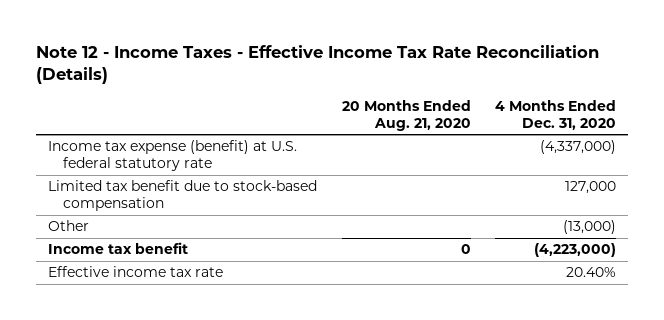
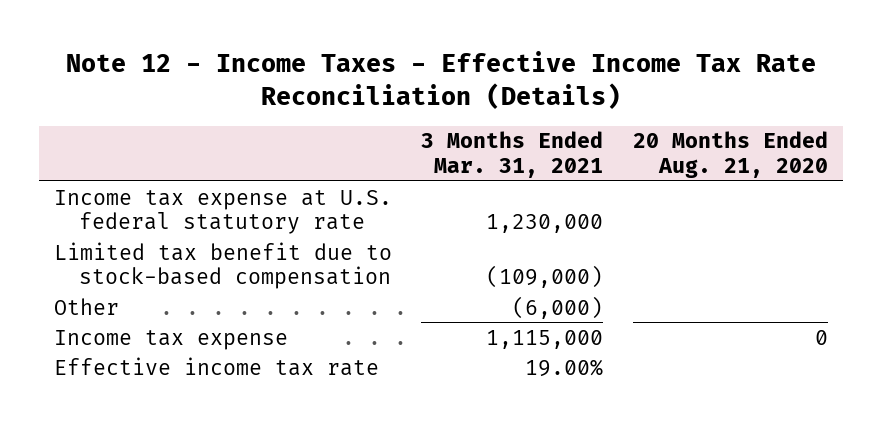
- | 20 Months Ended Aug. 21, 2020 | 4 Months Ended Dec. 31, 2020
+ | 3 Months Ended Mar. 31, 2021 | 20 Months Ended Aug. 21, 2020
- Income tax expense (benefit) at U.S. federal statutory rate | | (4,337,000)
+ Income tax expense at U.S. federal statutory rate | 1,230,000 |
- Income tax benefit | 0 | (4,223,000)
+ Income tax expense | 1,115,000 | 0

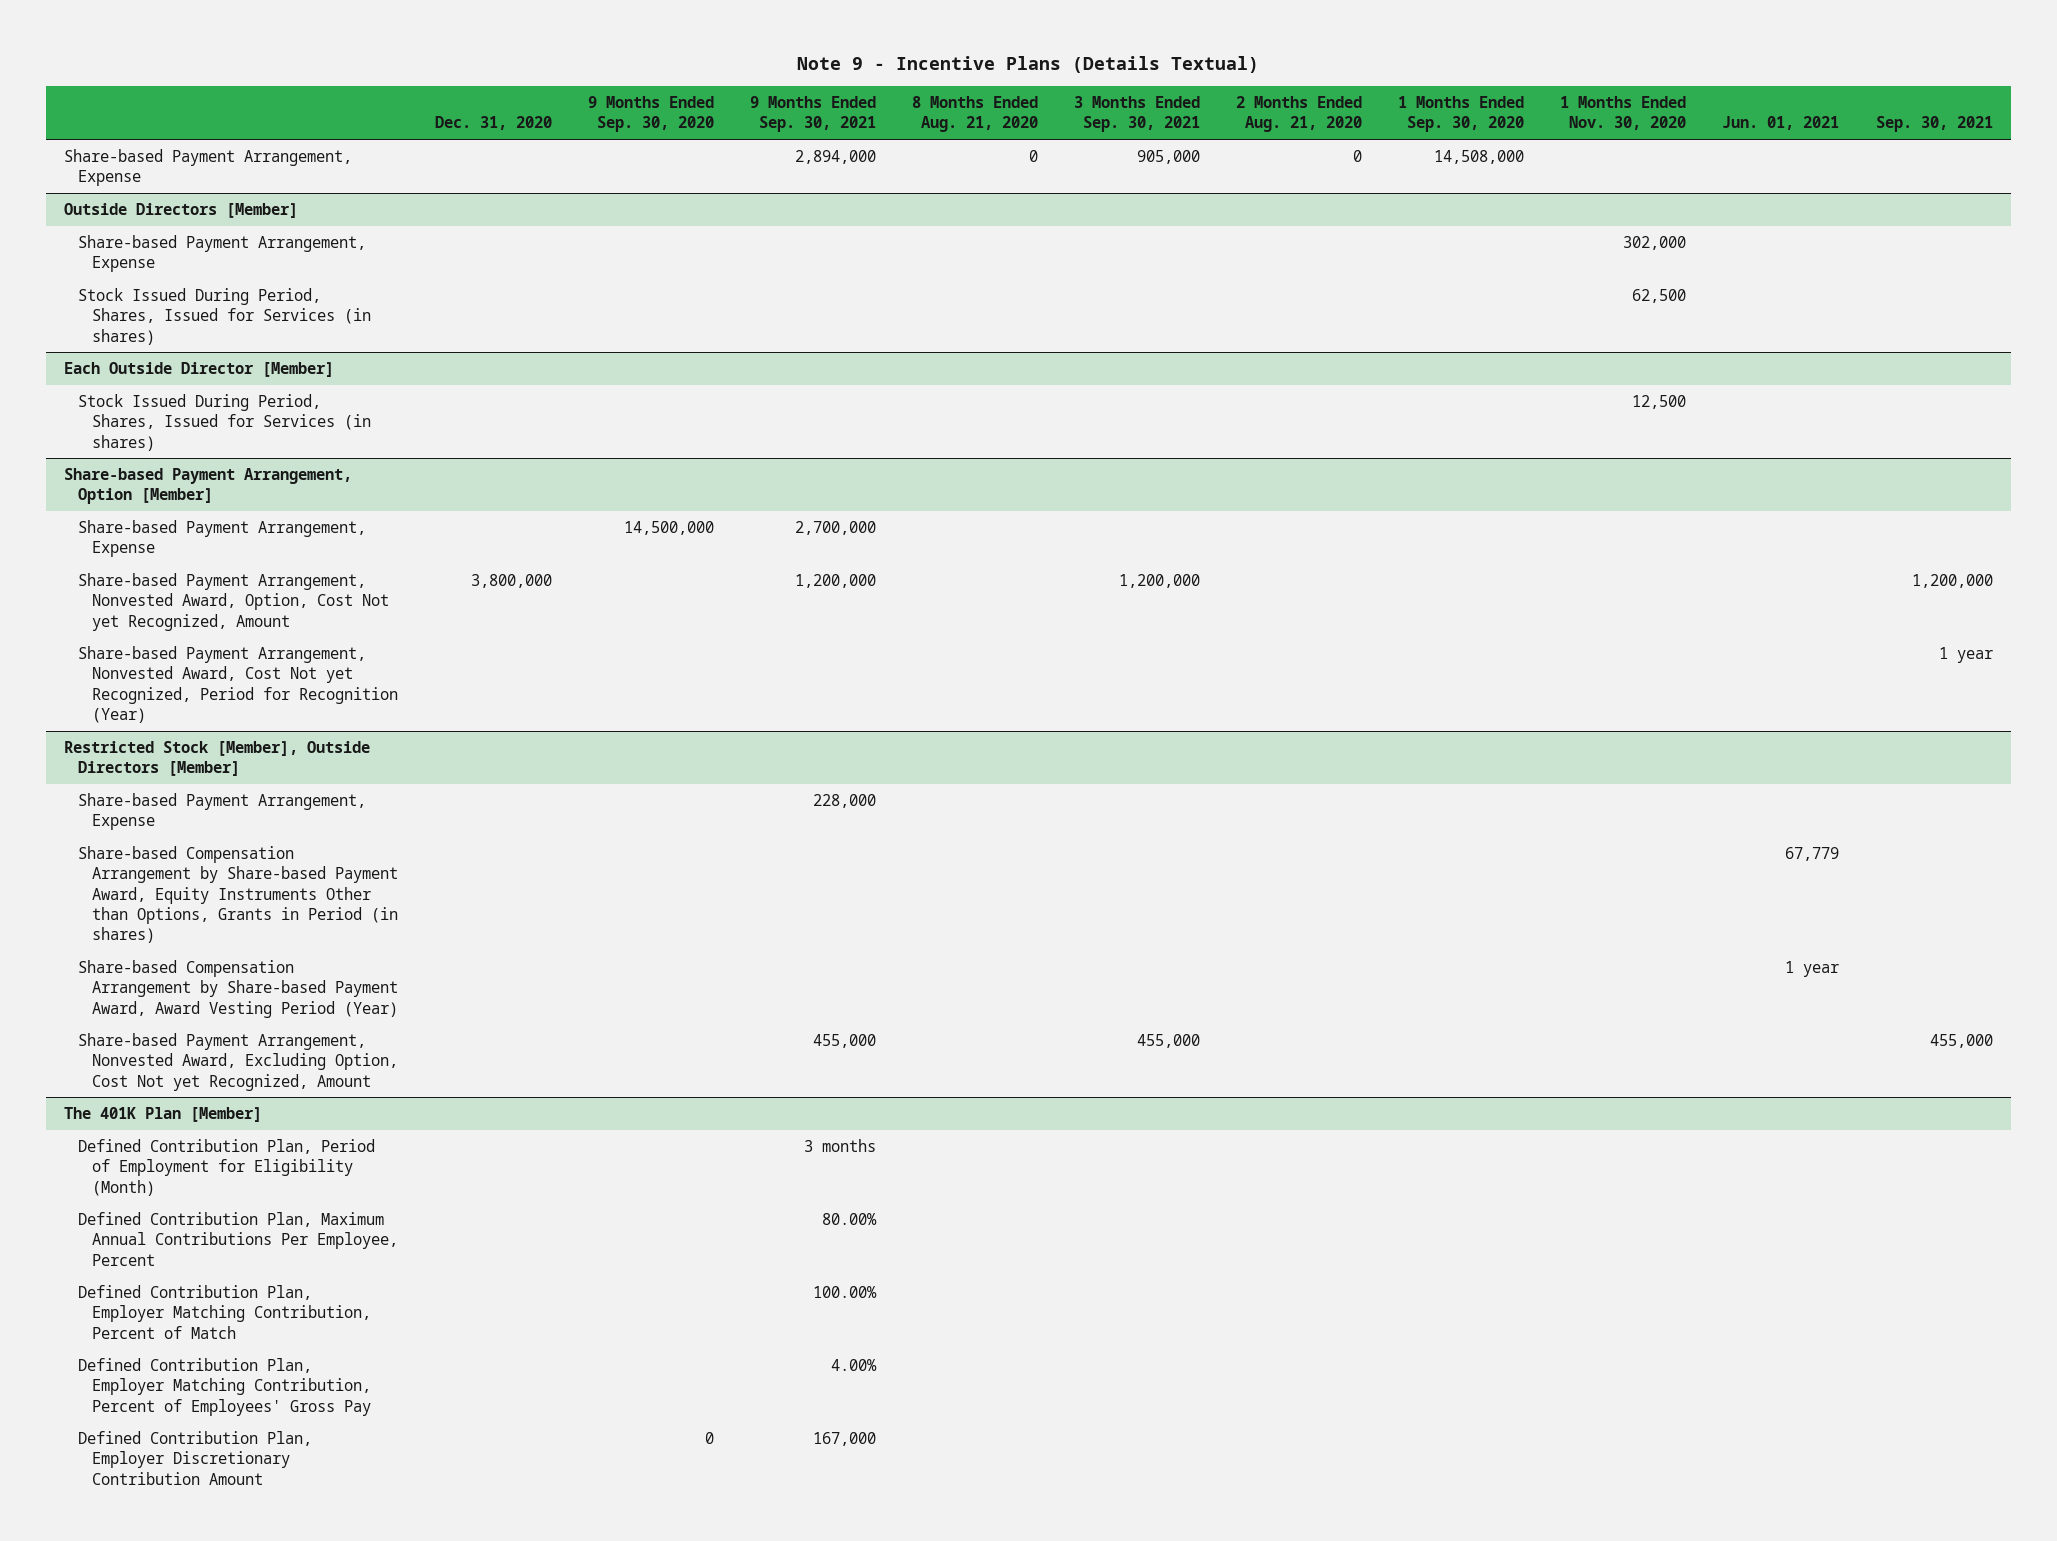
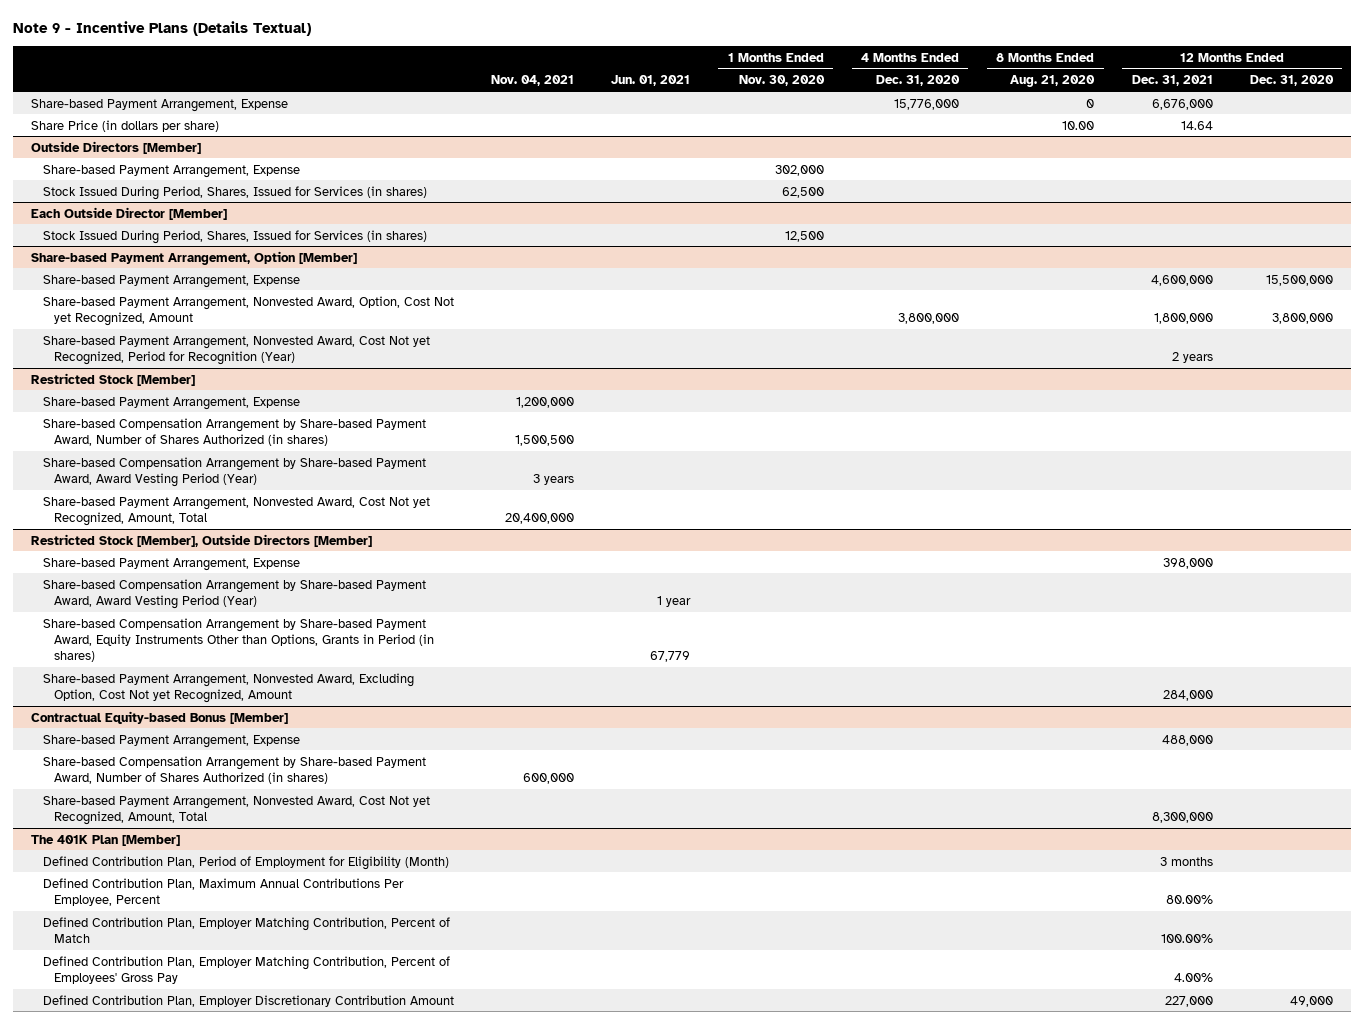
- | Dec. 31, 2020 | 9 Months Ended Sep. 30, 2020 | 9 Months Ended Sep. 30, 2021 | 8 Months Ended Aug. 21, 2020 | 3 Months Ended Sep. 30, 2021 | 2 Months Ended Aug. 21, 2020 | 1 Months Ended Sep. 30, 2020 | 1 Months Ended Nov. 30, 2020 | Jun. 01, 2021 | Sep. 30, 2021
+ | Nov. 04, 2021 | Jun. 01, 2021 | 1 Months Ended Nov. 30, 2020 | 4 Months Ended Dec. 31, 2020 | 8 Months Ended Aug. 21, 2020 | 12 Months Ended Dec. 31, 2021 | 12 Months Ended Dec. 31, 2020
+ Share Price (in dollars per share) | | | | | 10.00 | 14.64 |
+ Restricted Stock [Member]
+ Share-based Payment Arrangement, Expense | 1,200,000 | | | | | |
+ Share-based Compensation Arrangement by Share-based Payment Award, Number of Shares Authorized (in shares) | 1,500,500 | | | | | |
+ Share-based Compensation Arrangement by Share-based Payment Award, Award Vesting Period (Year) | 3 years | | | | | |
+ Share-based Payment Arrangement, Nonvested Award, Cost Not yet Recognized, Amount, Total | 20,400,000 | | | | | |
@ Restricted Stock [Member], Outside Directors [Member]
moved down: Share-based Compensation Arrangement by Share-based Payment Award, Equity Instruments Other than Options, Grants in Period (in shares) | | 67,779 | | | | |
+ Contractual Equity-based Bonus [Member]
+ Share-based Payment Arrangement, Expense | | | | | | 488,000 |
+ Share-based Compensation Arrangement by Share-based Payment Award, Number of Shares Authorized (in shares) | 600,000 | | | | | |
+ Share-based Payment Arrangement, Nonvested Award, Cost Not yet Recognized, Amount, Total | | | | | | 8,300,000 |

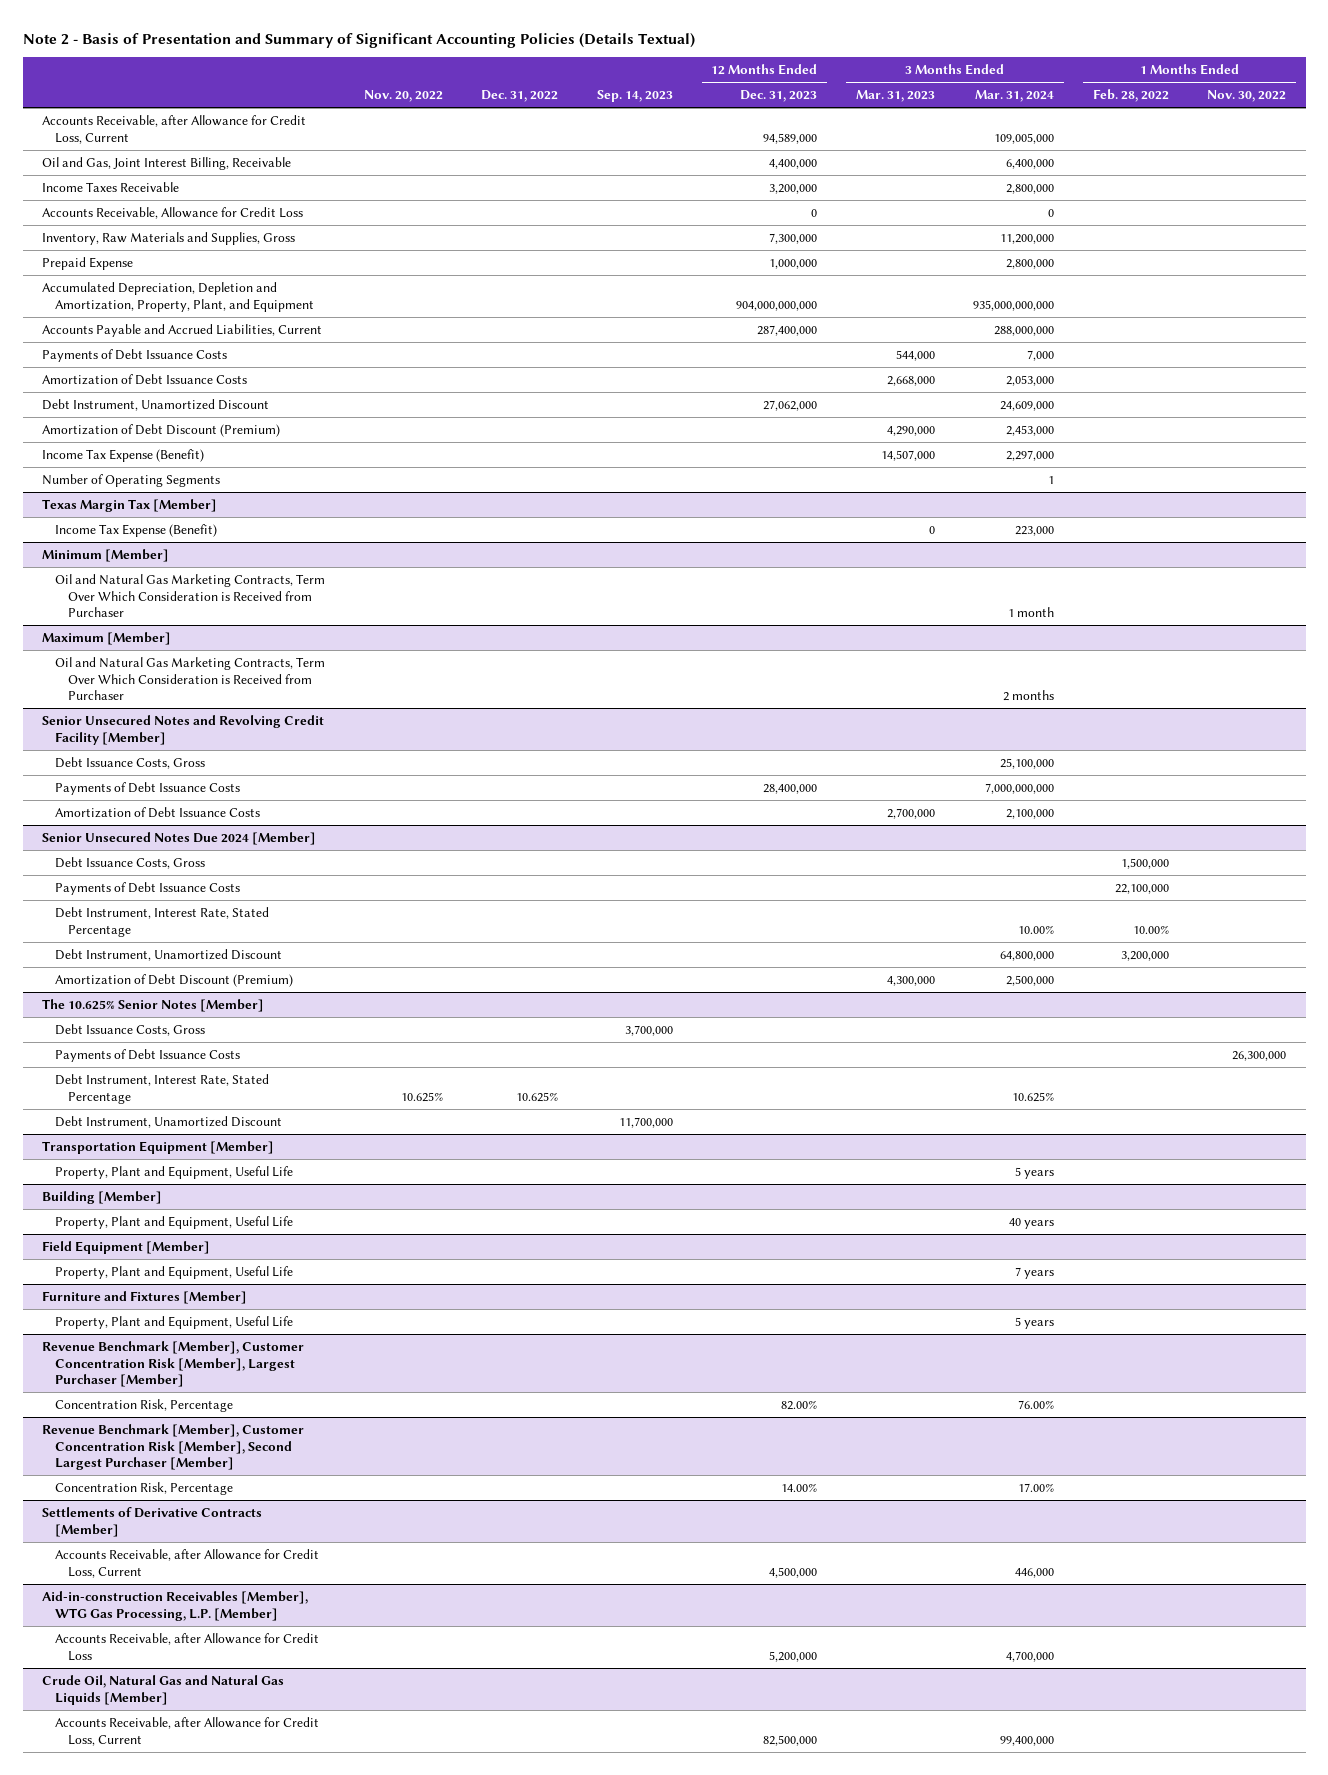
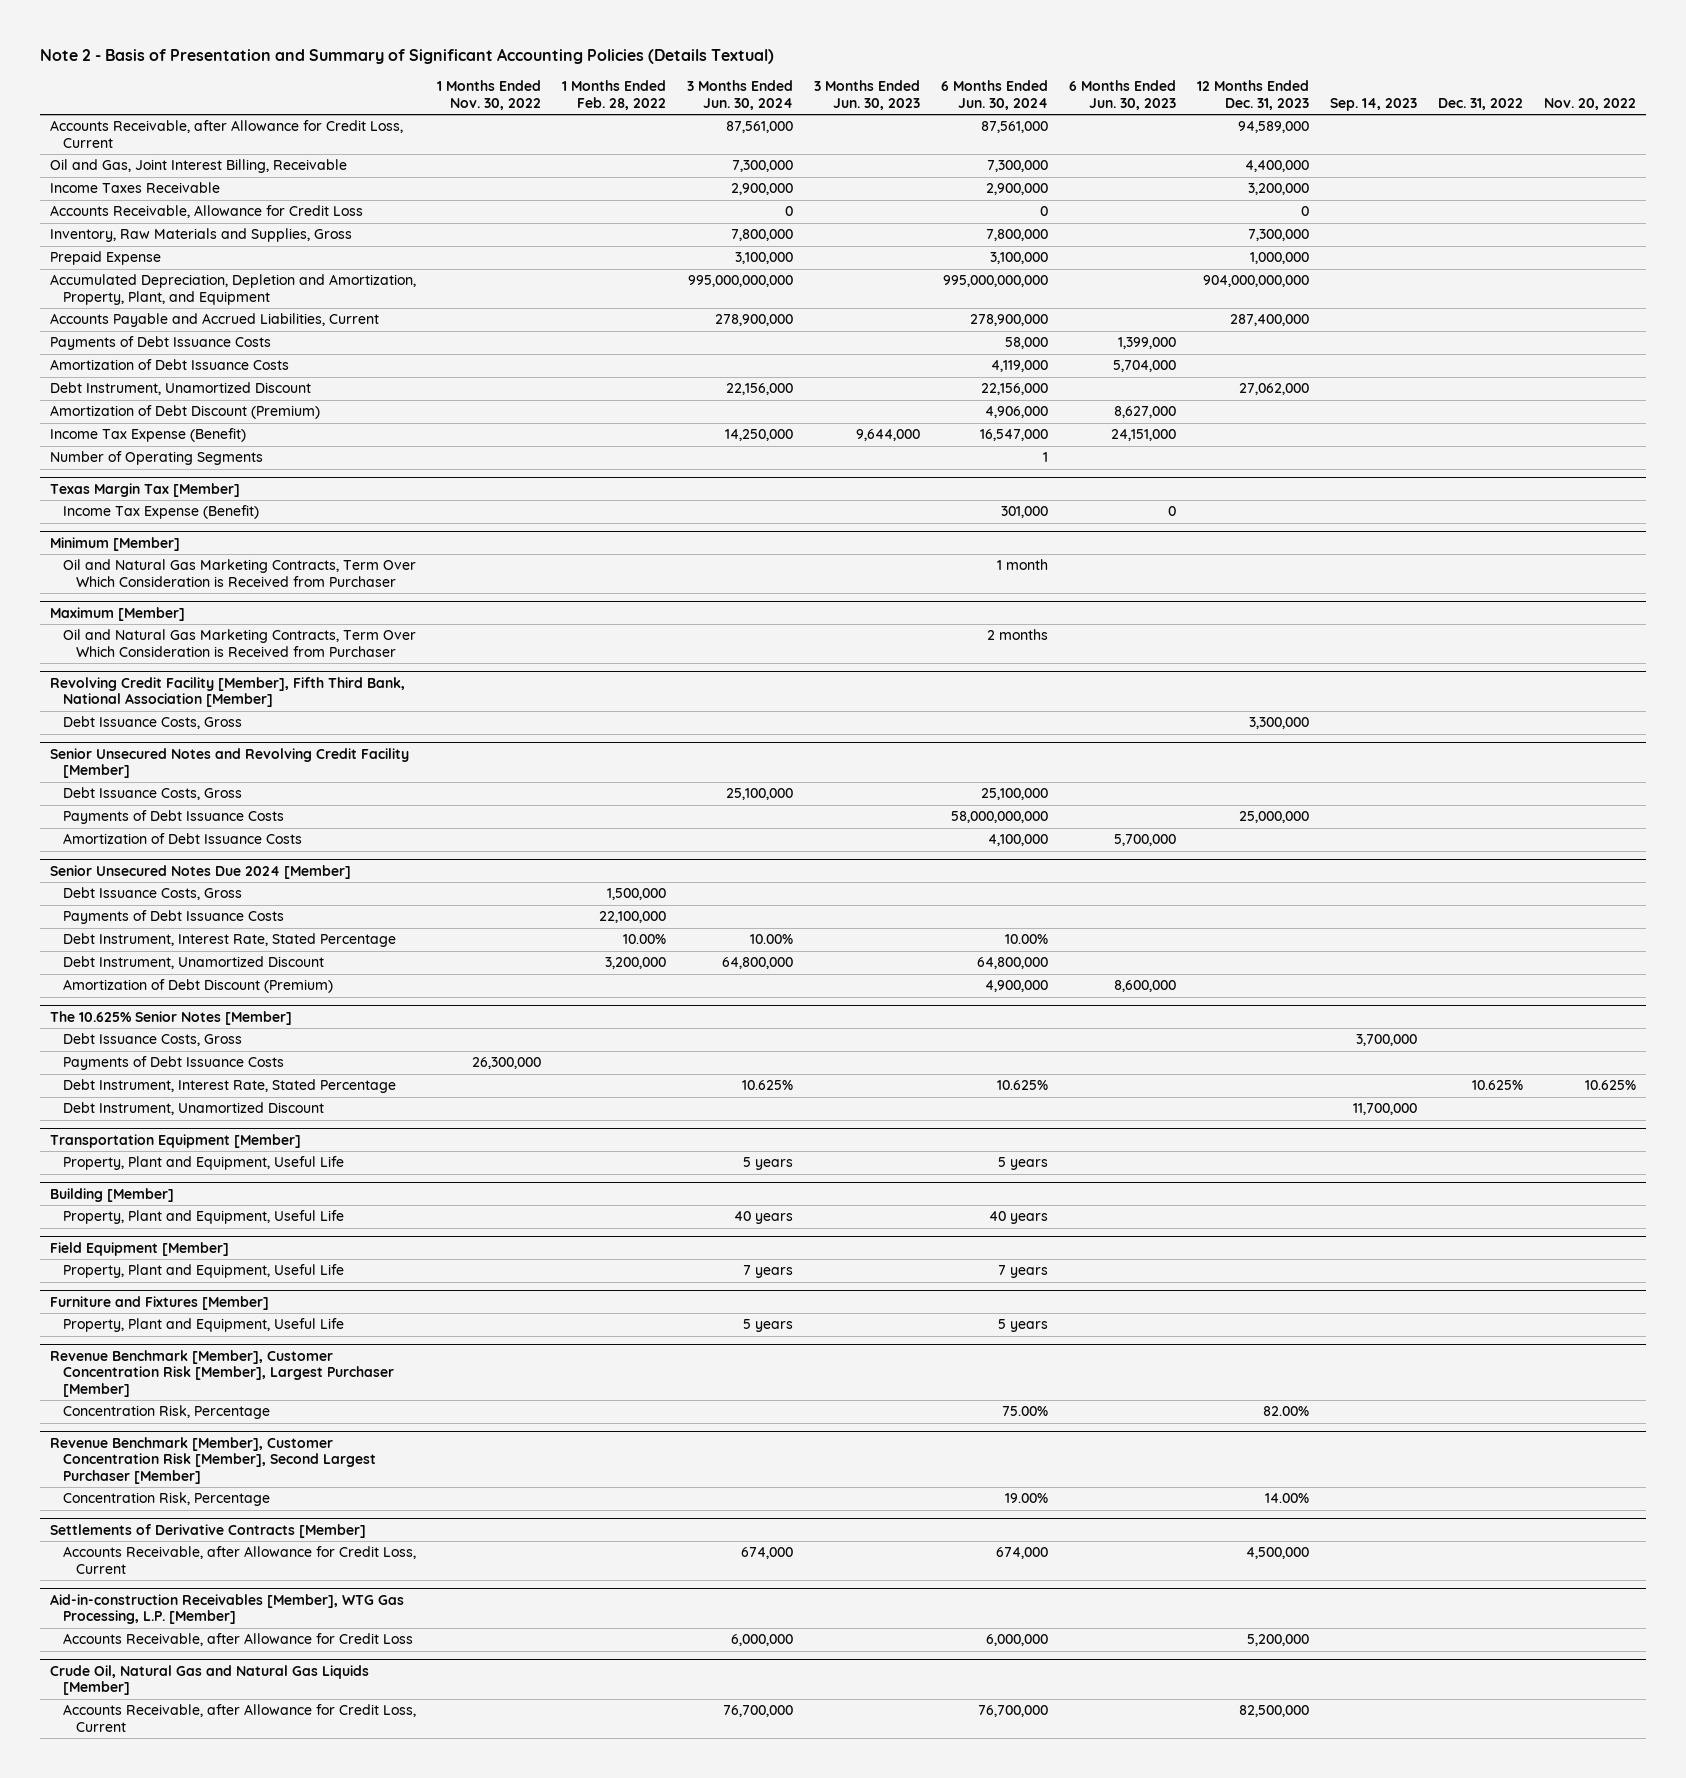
- | Nov. 20, 2022 | Dec. 31, 2022 | Sep. 14, 2023 | 12 Months Ended Dec. 31, 2023 | 3 Months Ended Mar. 31, 2023 | 3 Months Ended Mar. 31, 2024 | 1 Months Ended Feb. 28, 2022 | 1 Months Ended Nov. 30, 2022
+ | 1 Months Ended Nov. 30, 2022 | 1 Months Ended Feb. 28, 2022 | 3 Months Ended Jun. 30, 2024 | 3 Months Ended Jun. 30, 2023 | 6 Months Ended Jun. 30, 2024 | 6 Months Ended Jun. 30, 2023 | 12 Months Ended Dec. 31, 2023 | Sep. 14, 2023 | Dec. 31, 2022 | Nov. 20, 2022
+ Revolving Credit Facility [Member], Fifth Third Bank, National Association [Member]
+ Debt Issuance Costs, Gross | | | | | | | 3,300,000 | | |
@ Senior Unsecured Notes and Revolving Credit Facility [Member]
- Payments of Debt Issuance Costs | | | | 28,400,000 | | 7,000,000,000 | |
+ Payments of Debt Issuance Costs | | | | | 58,000,000,000 | | 25,000,000 | | |

